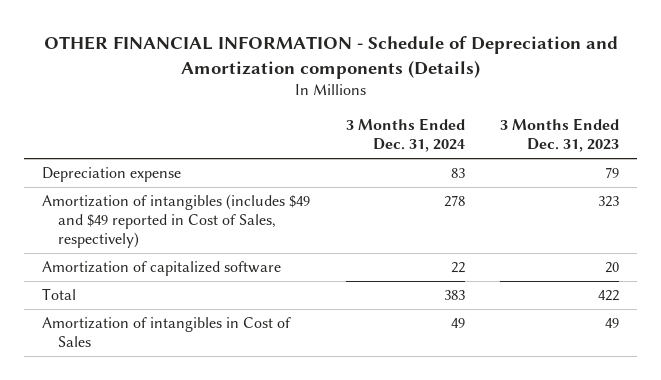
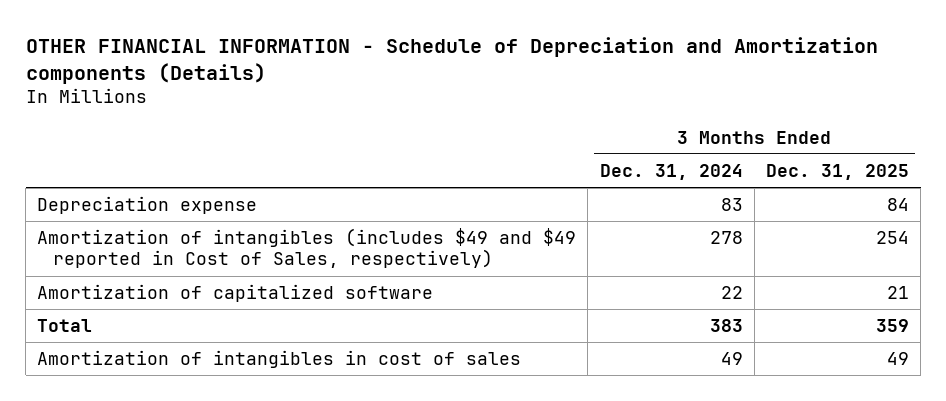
- | 3 Months Ended Dec. 31, 2024 | 3 Months Ended Dec. 31, 2023
+ | 3 Months Ended Dec. 31, 2024 | 3 Months Ended Dec. 31, 2025
- Amortization of intangibles in Cost of Sales | 49 | 49
+ Amortization of intangibles in cost of sales | 49 | 49

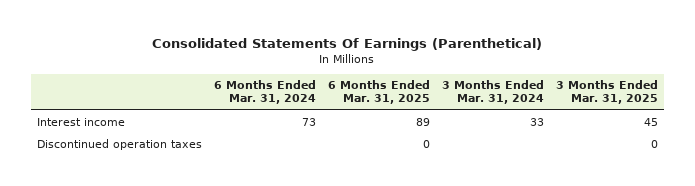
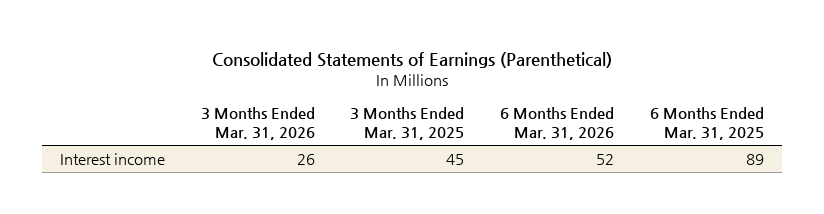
- Consolidated Statements Of Earnings (Parenthetical)
+ Consolidated Statements of Earnings (Parenthetical)
- | 6 Months Ended Mar. 31, 2024 | 6 Months Ended Mar. 31, 2025 | 3 Months Ended Mar. 31, 2024 | 3 Months Ended Mar. 31, 2025
+ | 3 Months Ended Mar. 31, 2026 | 3 Months Ended Mar. 31, 2025 | 6 Months Ended Mar. 31, 2026 | 6 Months Ended Mar. 31, 2025
- Discontinued operation taxes | | 0 | | 0

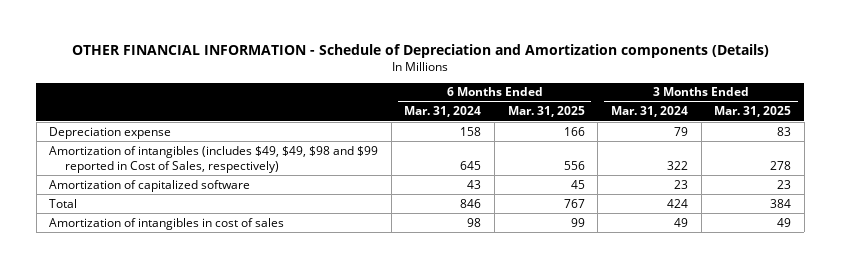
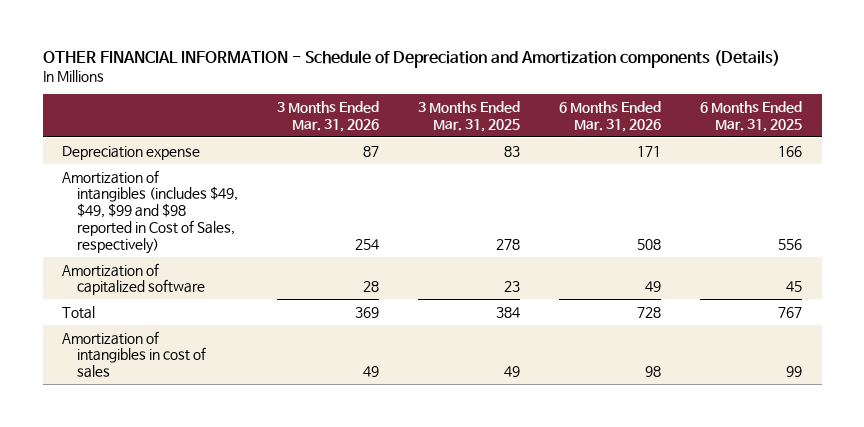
- | 6 Months Ended Mar. 31, 2024 | 6 Months Ended Mar. 31, 2025 | 3 Months Ended Mar. 31, 2024 | 3 Months Ended Mar. 31, 2025
+ | 3 Months Ended Mar. 31, 2026 | 3 Months Ended Mar. 31, 2025 | 6 Months Ended Mar. 31, 2026 | 6 Months Ended Mar. 31, 2025
- Amortization of intangibles (includes $49, $49, $98 and $99 reported in Cost of Sales, respectively) | 645 | 556 | 322 | 278
+ Amortization of intangibles (includes $49, $49, $99 and $98 reported in Cost of Sales, respectively) | 254 | 278 | 508 | 556

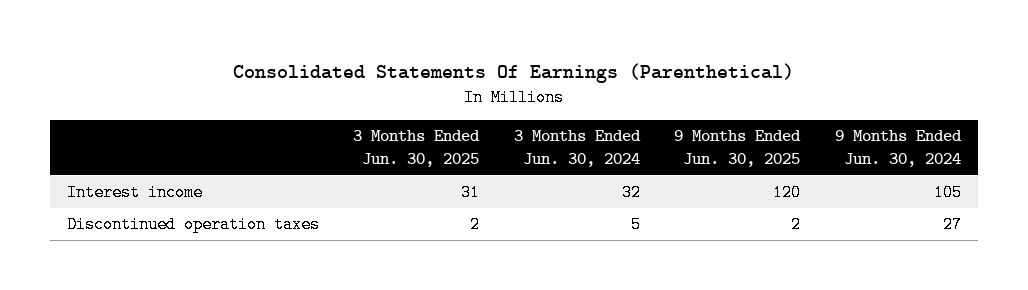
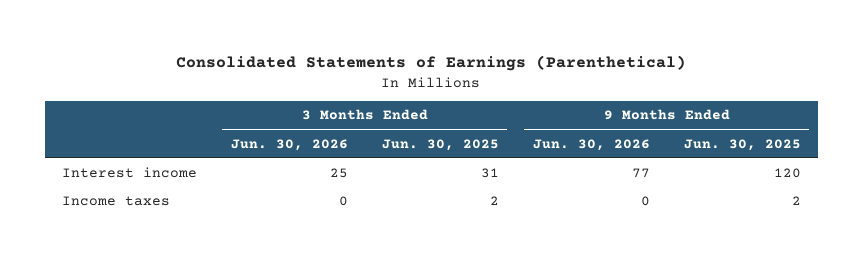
- Consolidated Statements Of Earnings (Parenthetical)
+ Consolidated Statements of Earnings (Parenthetical)
- | 3 Months Ended Jun. 30, 2025 | 3 Months Ended Jun. 30, 2024 | 9 Months Ended Jun. 30, 2025 | 9 Months Ended Jun. 30, 2024
+ | 3 Months Ended Jun. 30, 2026 | 3 Months Ended Jun. 30, 2025 | 9 Months Ended Jun. 30, 2026 | 9 Months Ended Jun. 30, 2025
- Discontinued operation taxes | 2 | 5 | 2 | 27
+ Income taxes | 0 | 2 | 0 | 2

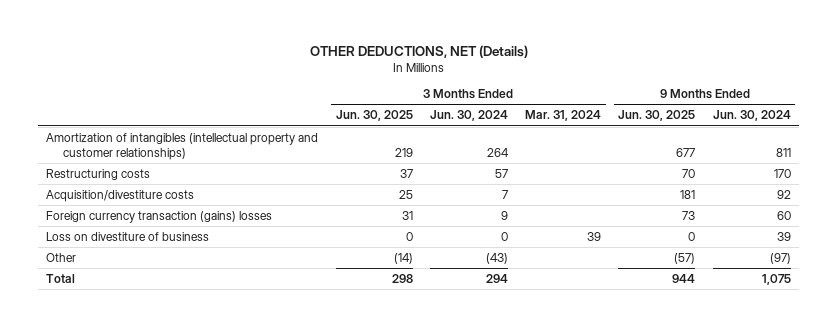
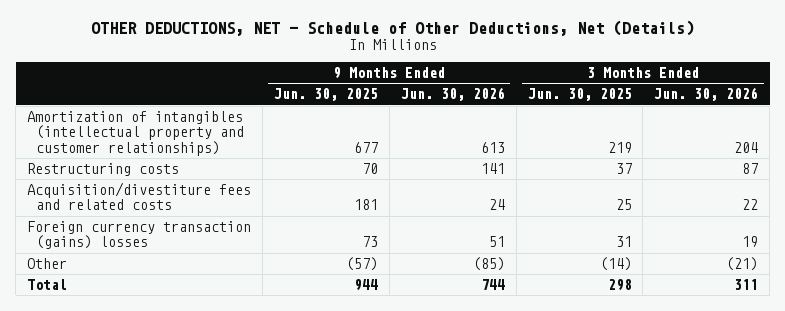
- OTHER DEDUCTIONS, NET (Details)
+ OTHER DEDUCTIONS, NET - Schedule of Other Deductions, Net (Details)
- | 3 Months Ended Jun. 30, 2025 | 3 Months Ended Jun. 30, 2024 | 3 Months Ended Mar. 31, 2024 | 9 Months Ended Jun. 30, 2025 | 9 Months Ended Jun. 30, 2024
+ | 9 Months Ended Jun. 30, 2025 | 9 Months Ended Jun. 30, 2026 | 3 Months Ended Jun. 30, 2025 | 3 Months Ended Jun. 30, 2026
- Acquisition/divestiture costs | 25 | 7 | | 181 | 92
+ Acquisition/divestiture fees and related costs | 181 | 24 | 25 | 22
- Loss on divestiture of business | 0 | 0 | 39 | 0 | 39

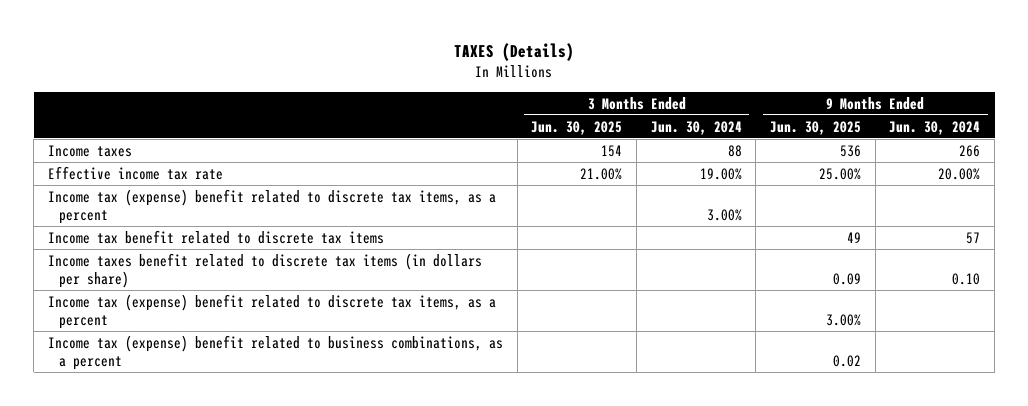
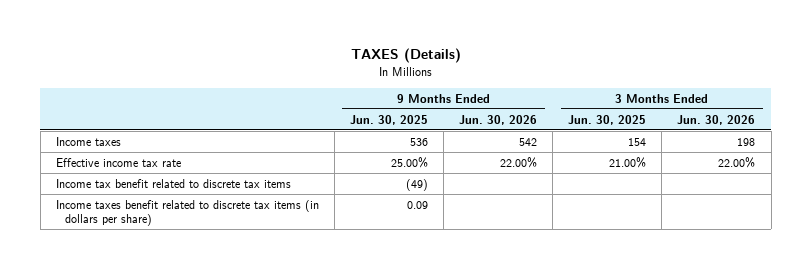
- | 3 Months Ended Jun. 30, 2025 | 3 Months Ended Jun. 30, 2024 | 9 Months Ended Jun. 30, 2025 | 9 Months Ended Jun. 30, 2024
+ | 9 Months Ended Jun. 30, 2025 | 9 Months Ended Jun. 30, 2026 | 3 Months Ended Jun. 30, 2025 | 3 Months Ended Jun. 30, 2026
- Income tax (expense) benefit related to discrete tax items, as a percent | | 3.00% | |
- Income tax benefit related to discrete tax items | | | 49 | 57
+ Income tax benefit related to discrete tax items | (49) | | |
- Income tax (expense) benefit related to discrete tax items, as a percent | | | 3.00% |
- Income tax (expense) benefit related to business combinations, as a percent | | | 0.02 |

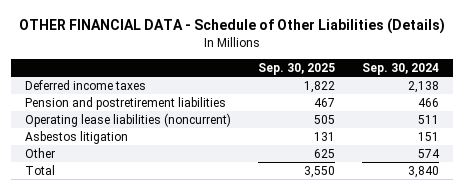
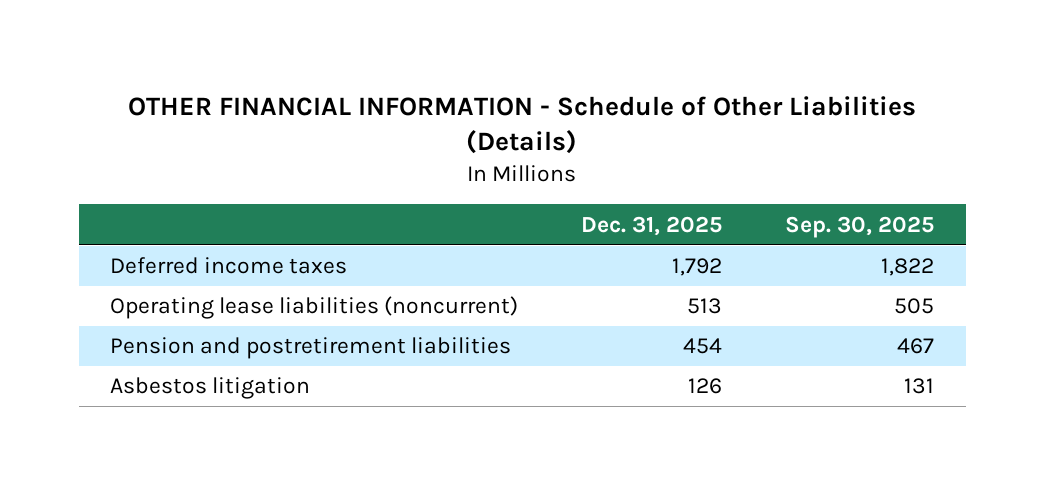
- OTHER FINANCIAL DATA - Schedule of Other Liabilities (Details)
+ OTHER FINANCIAL INFORMATION - Schedule of Other Liabilities (Details)
- | Sep. 30, 2025 | Sep. 30, 2024
+ | Dec. 31, 2025 | Sep. 30, 2025
moved down: Pension and postretirement liabilities | 454 | 467
- Other | 625 | 574
- Total | 3,550 | 3,840

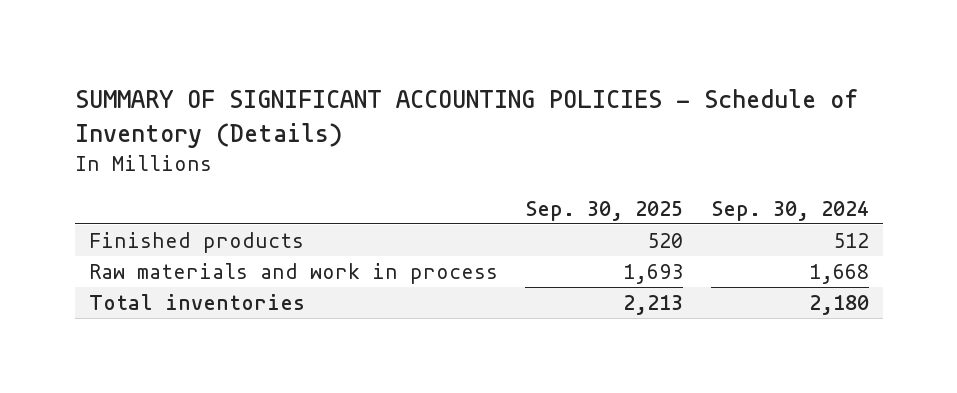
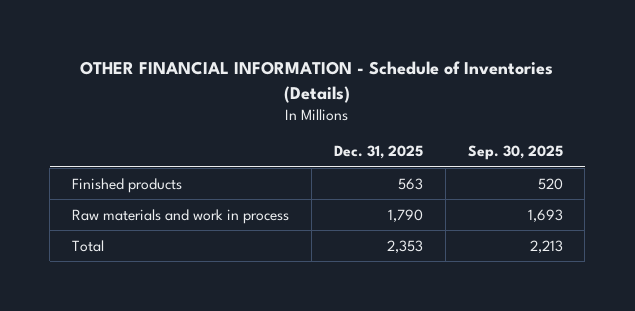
- SUMMARY OF SIGNIFICANT ACCOUNTING POLICIES - Schedule of Inventory (Details)
+ OTHER FINANCIAL INFORMATION - Schedule of Inventories (Details)
- | Sep. 30, 2025 | Sep. 30, 2024
+ | Dec. 31, 2025 | Sep. 30, 2025
- Total inventories | 2,213 | 2,180
+ Total | 2,353 | 2,213

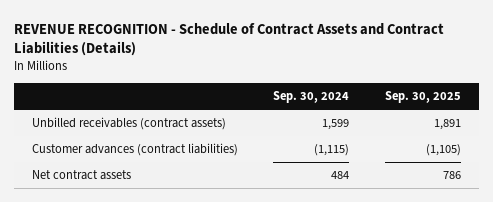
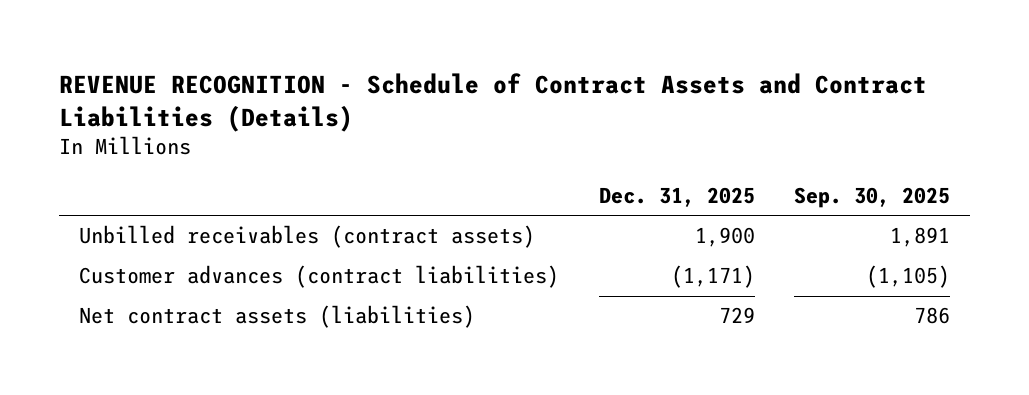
- | Sep. 30, 2024 | Sep. 30, 2025
+ | Dec. 31, 2025 | Sep. 30, 2025
- Net contract assets | 484 | 786
+ Net contract assets (liabilities) | 729 | 786

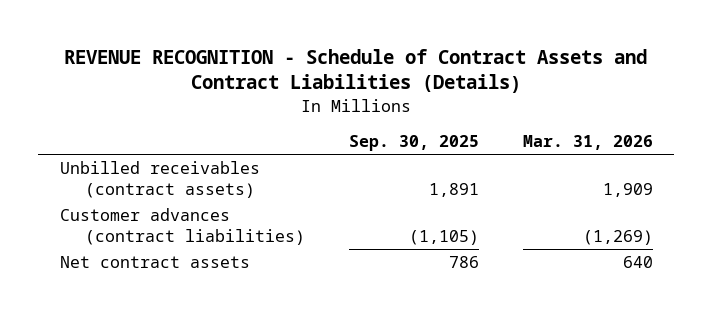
- | Dec. 31, 2025 | Sep. 30, 2025
+ | Sep. 30, 2025 | Mar. 31, 2026
- Net contract assets (liabilities) | 729 | 786
+ Net contract assets | 786 | 640

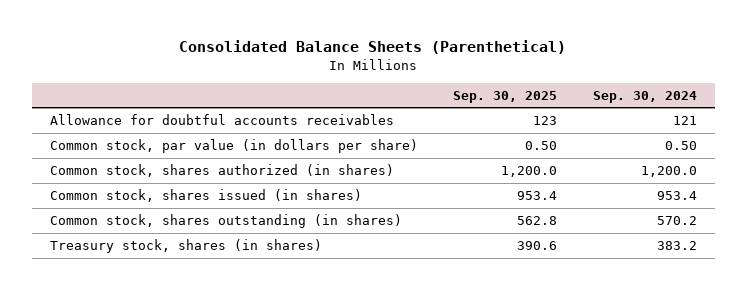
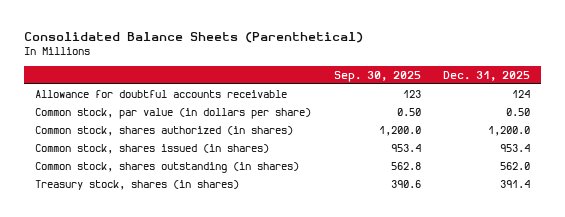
- | Sep. 30, 2025 | Sep. 30, 2024
+ | Sep. 30, 2025 | Dec. 31, 2025
- Allowance for doubtful accounts receivables | 123 | 121
+ Allowance for doubtful accounts receivable | 123 | 124

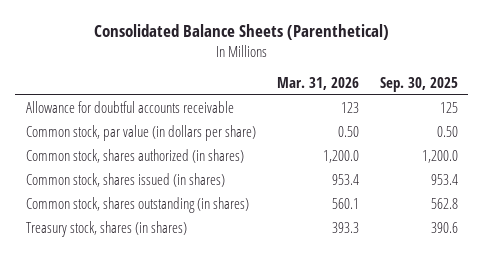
- | Sep. 30, 2025 | Dec. 31, 2025
+ | Mar. 31, 2026 | Sep. 30, 2025
- Allowance for doubtful accounts receivable | 123 | 124
+ Allowance for doubtful accounts receivable | 123 | 125

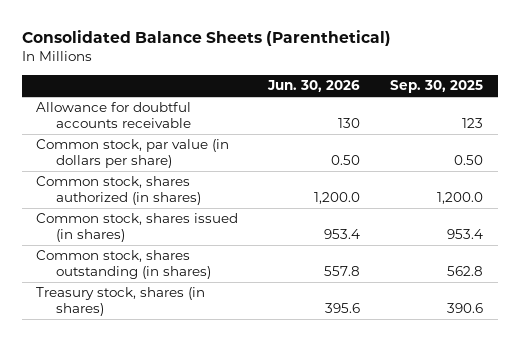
- | Mar. 31, 2026 | Sep. 30, 2025
+ | Jun. 30, 2026 | Sep. 30, 2025
- Allowance for doubtful accounts receivable | 123 | 125
+ Allowance for doubtful accounts receivable | 130 | 123

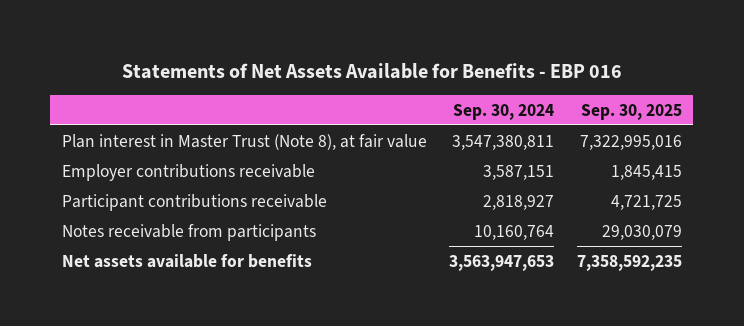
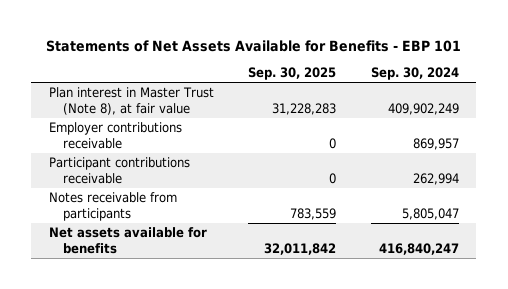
- Statements of Net Assets Available for Benefits - EBP 016
+ Statements of Net Assets Available for Benefits - EBP 101
- | Sep. 30, 2024 | Sep. 30, 2025
+ | Sep. 30, 2025 | Sep. 30, 2024
- Plan interest in Master Trust (Note 8), at fair value | 3,547,380,811 | 7,322,995,016
- Employer contributions receivable | 3,587,151 | 1,845,415
- Participant contributions receivable | 2,818,927 | 4,721,725
- Notes receivable from participants | 10,160,764 | 29,030,079
- Net assets available for benefits | 3,563,947,653 | 7,358,592,235
+ Plan interest in Master Trust (Note 8), at fair value | 31,228,283 | 409,902,249
+ Employer contributions receivable | 0 | 869,957
+ Participant contributions receivable | 0 | 262,994
+ Notes receivable from participants | 783,559 | 5,805,047
+ Net assets available for benefits | 32,011,842 | 416,840,247

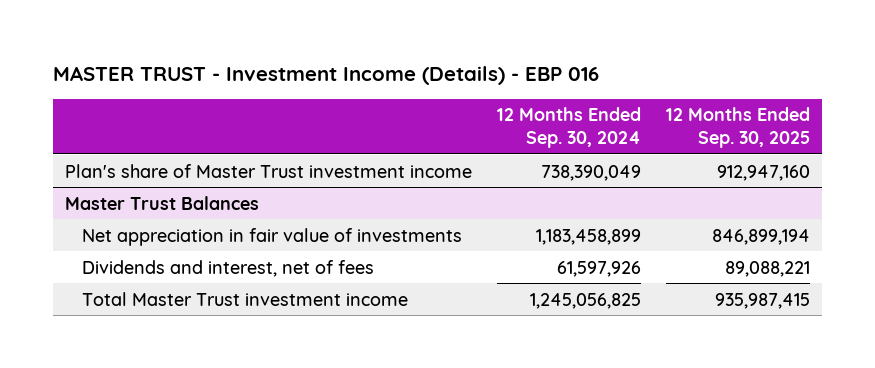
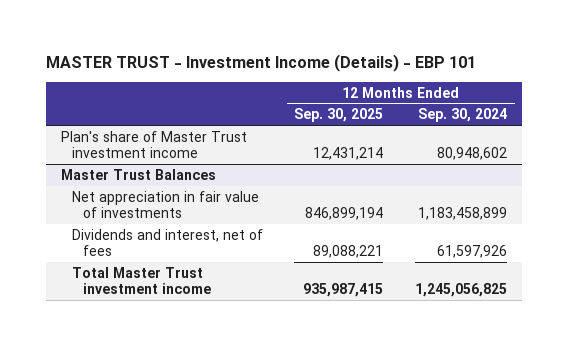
- MASTER TRUST - Investment Income (Details) - EBP 016
+ MASTER TRUST - Investment Income (Details) - EBP 101
- | 12 Months Ended Sep. 30, 2024 | 12 Months Ended Sep. 30, 2025
+ | 12 Months Ended Sep. 30, 2025 | 12 Months Ended Sep. 30, 2024
- Plan's share of Master Trust investment income | 738,390,049 | 912,947,160
+ Plan's share of Master Trust investment income | 12,431,214 | 80,948,602

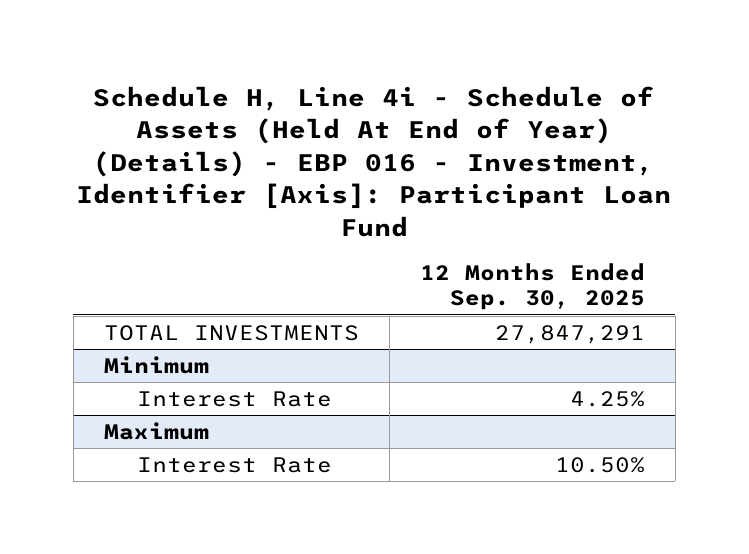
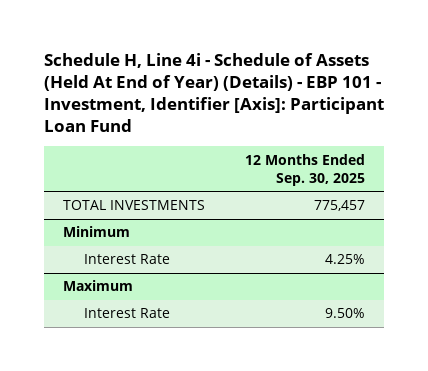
- Schedule H, Line 4i - Schedule of Assets (Held At End of Year) (Details) - EBP 016 - Investment, Identifier [Axis]: Participant Loan Fund
+ Schedule H, Line 4i - Schedule of Assets (Held At End of Year) (Details) - EBP 101 - Investment, Identifier [Axis]: Participant Loan Fund
- TOTAL INVESTMENTS | 27,847,291
+ TOTAL INVESTMENTS | 775,457
@ Maximum
- Interest Rate | 10.50%
+ Interest Rate | 9.50%

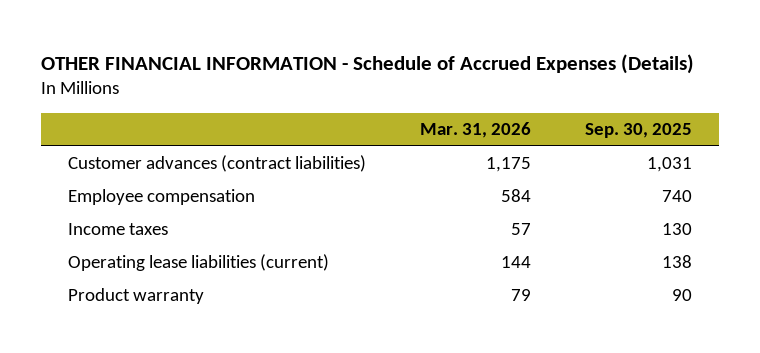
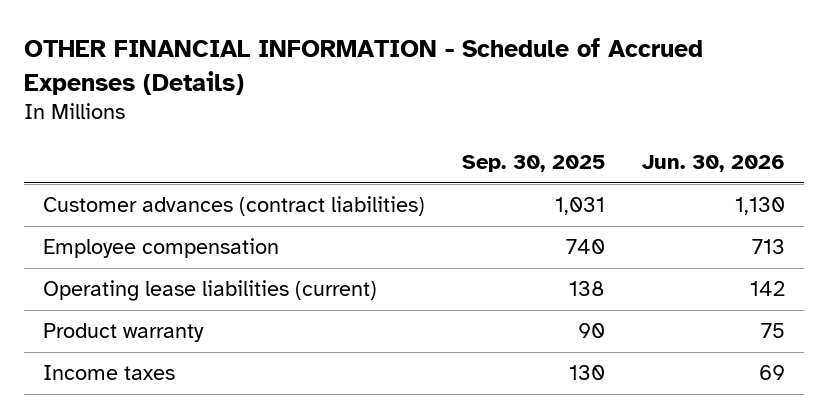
- | Mar. 31, 2026 | Sep. 30, 2025
+ | Sep. 30, 2025 | Jun. 30, 2026
moved down: Income taxes | 130 | 69

